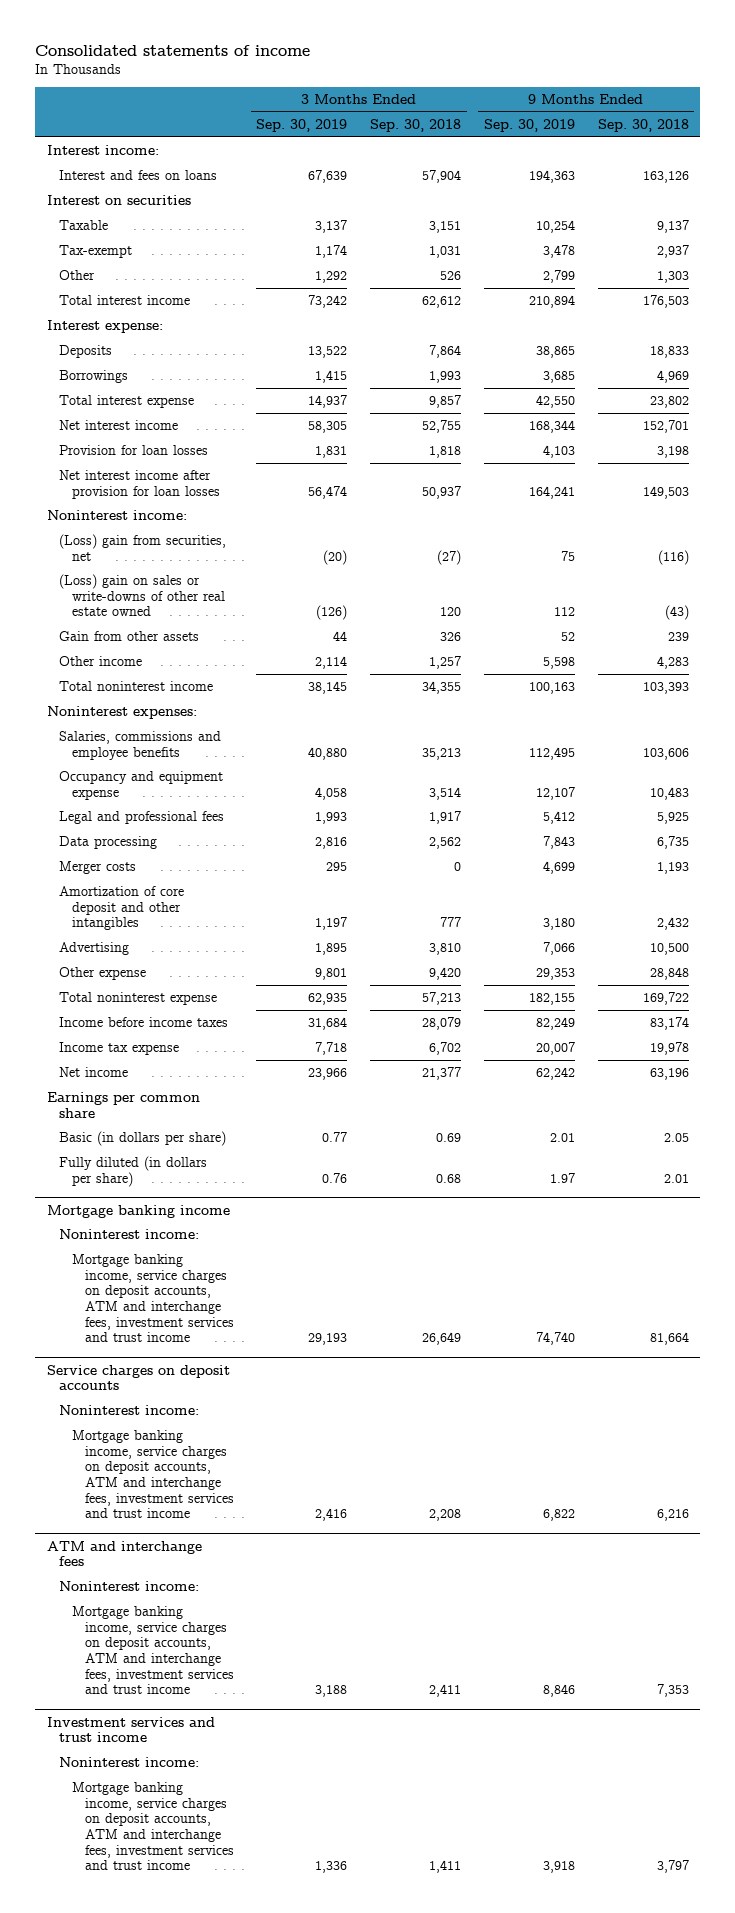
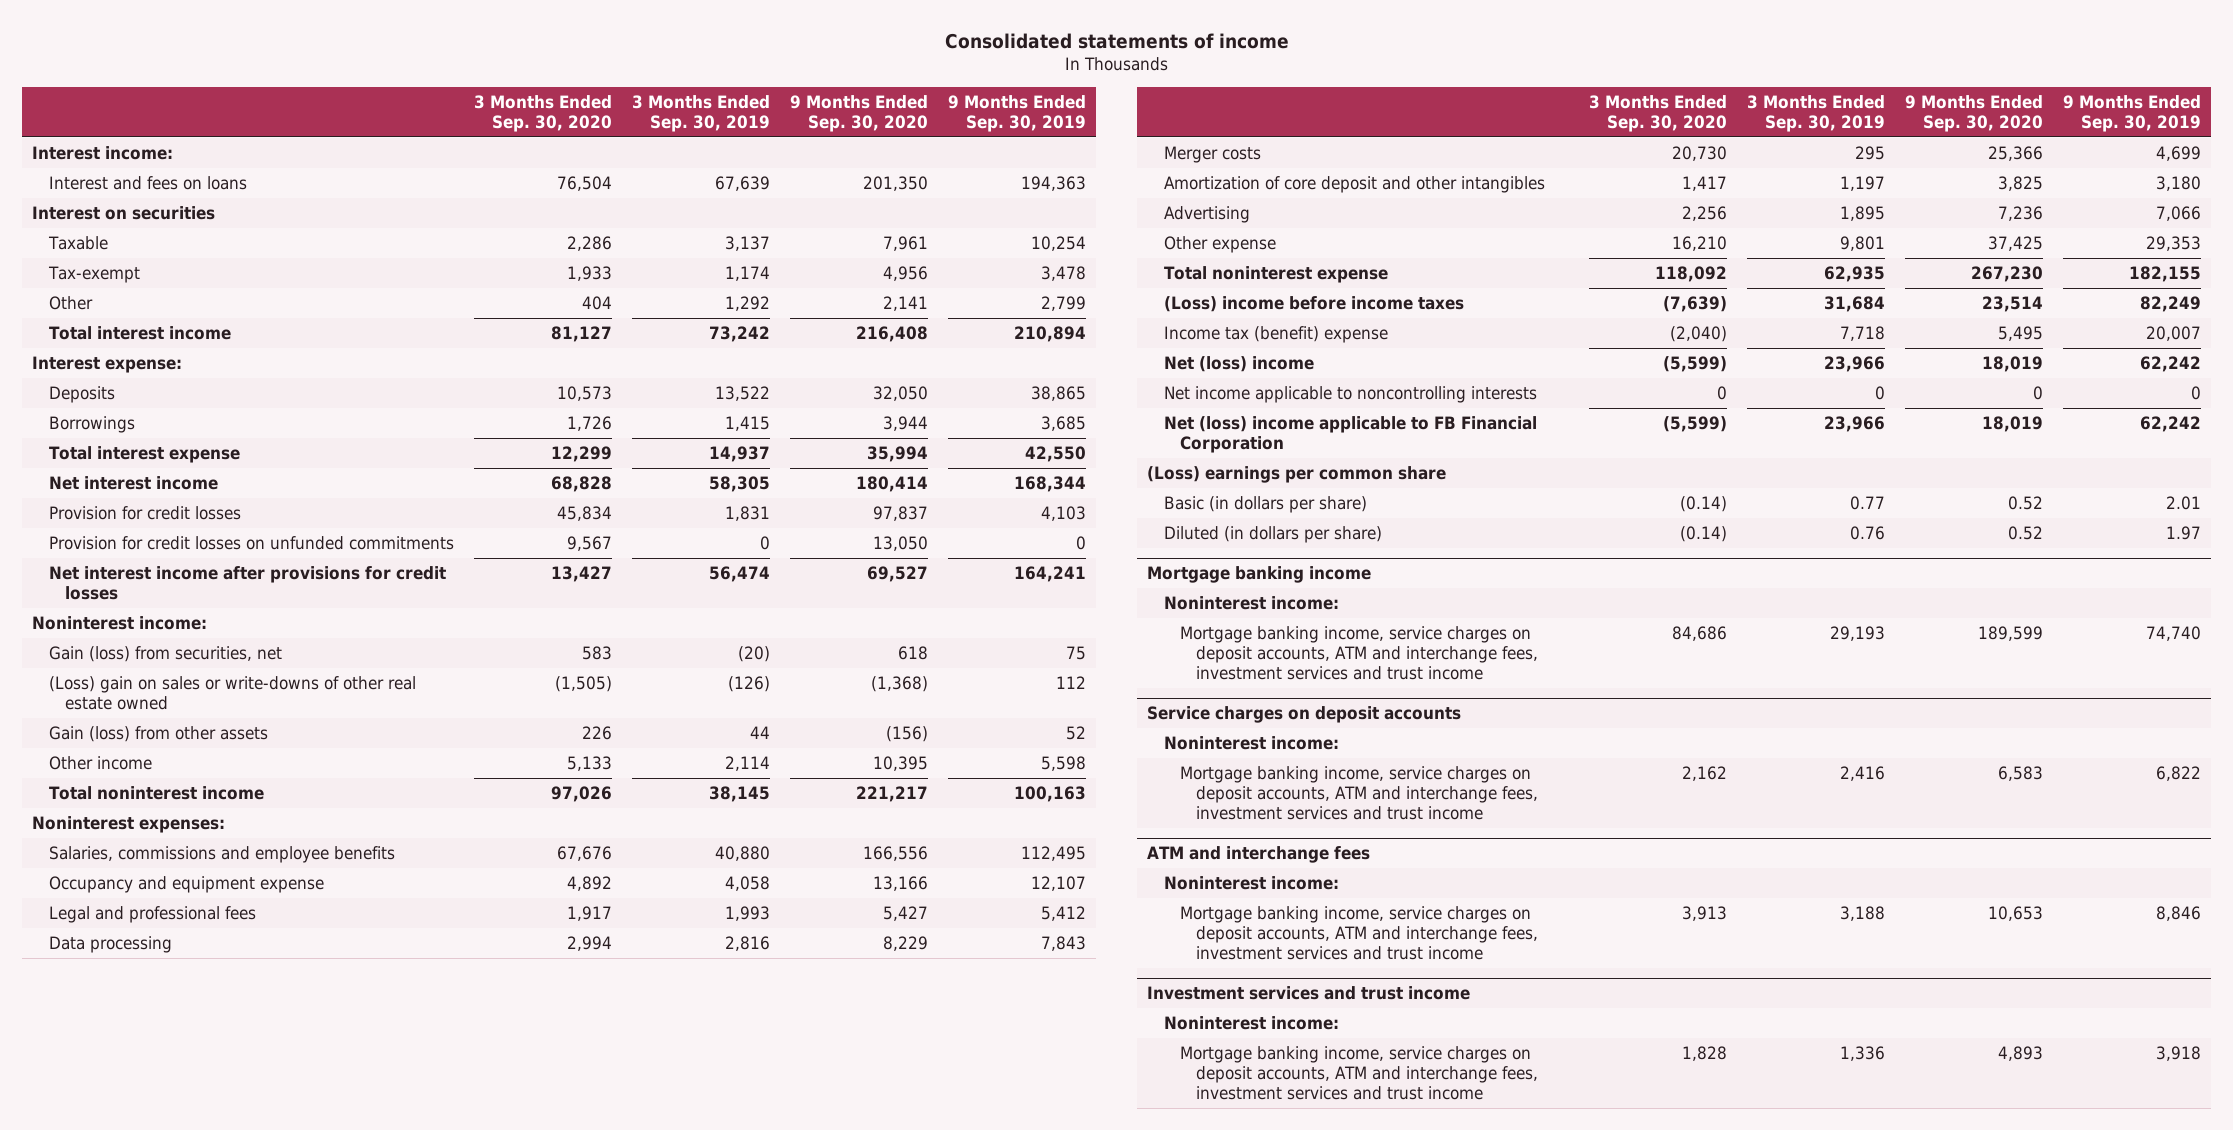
- | 3 Months Ended Sep. 30, 2019 | 3 Months Ended Sep. 30, 2018 | 9 Months Ended Sep. 30, 2019 | 9 Months Ended Sep. 30, 2018
+ | 3 Months Ended Sep. 30, 2020 | 3 Months Ended Sep. 30, 2019 | 9 Months Ended Sep. 30, 2020 | 9 Months Ended Sep. 30, 2019
- Provision for loan losses | 1,831 | 1,818 | 4,103 | 3,198
- Net interest income after provision for loan losses | 56,474 | 50,937 | 164,241 | 149,503
+ Provision for credit losses | 45,834 | 1,831 | 97,837 | 4,103
+ Provision for credit losses on unfunded commitments | 9,567 | 0 | 13,050 | 0
+ Net interest income after provisions for credit losses | 13,427 | 56,474 | 69,527 | 164,241
- (Loss) gain from securities, net | (20) | (27) | 75 | (116)
+ Gain (loss) from securities, net | 583 | (20) | 618 | 75
- Gain from other assets | 44 | 326 | 52 | 239
+ Gain (loss) from other assets | 226 | 44 | (156) | 52
- Income before income taxes | 31,684 | 28,079 | 82,249 | 83,174
- Income tax expense | 7,718 | 6,702 | 20,007 | 19,978
- Net income | 23,966 | 21,377 | 62,242 | 63,196
- Earnings per common share
+ (Loss) income before income taxes | (7,639) | 31,684 | 23,514 | 82,249
+ Income tax (benefit) expense | (2,040) | 7,718 | 5,495 | 20,007
+ Net (loss) income | (5,599) | 23,966 | 18,019 | 62,242
+ Net income applicable to noncontrolling interests | 0 | 0 | 0 | 0
+ Net (loss) income applicable to FB Financial Corporation | (5,599) | 23,966 | 18,019 | 62,242
+ (Loss) earnings per common share
- Fully diluted (in dollars per share) | 0.76 | 0.68 | 1.97 | 2.01
+ Diluted (in dollars per share) | (0.14) | 0.76 | 0.52 | 1.97

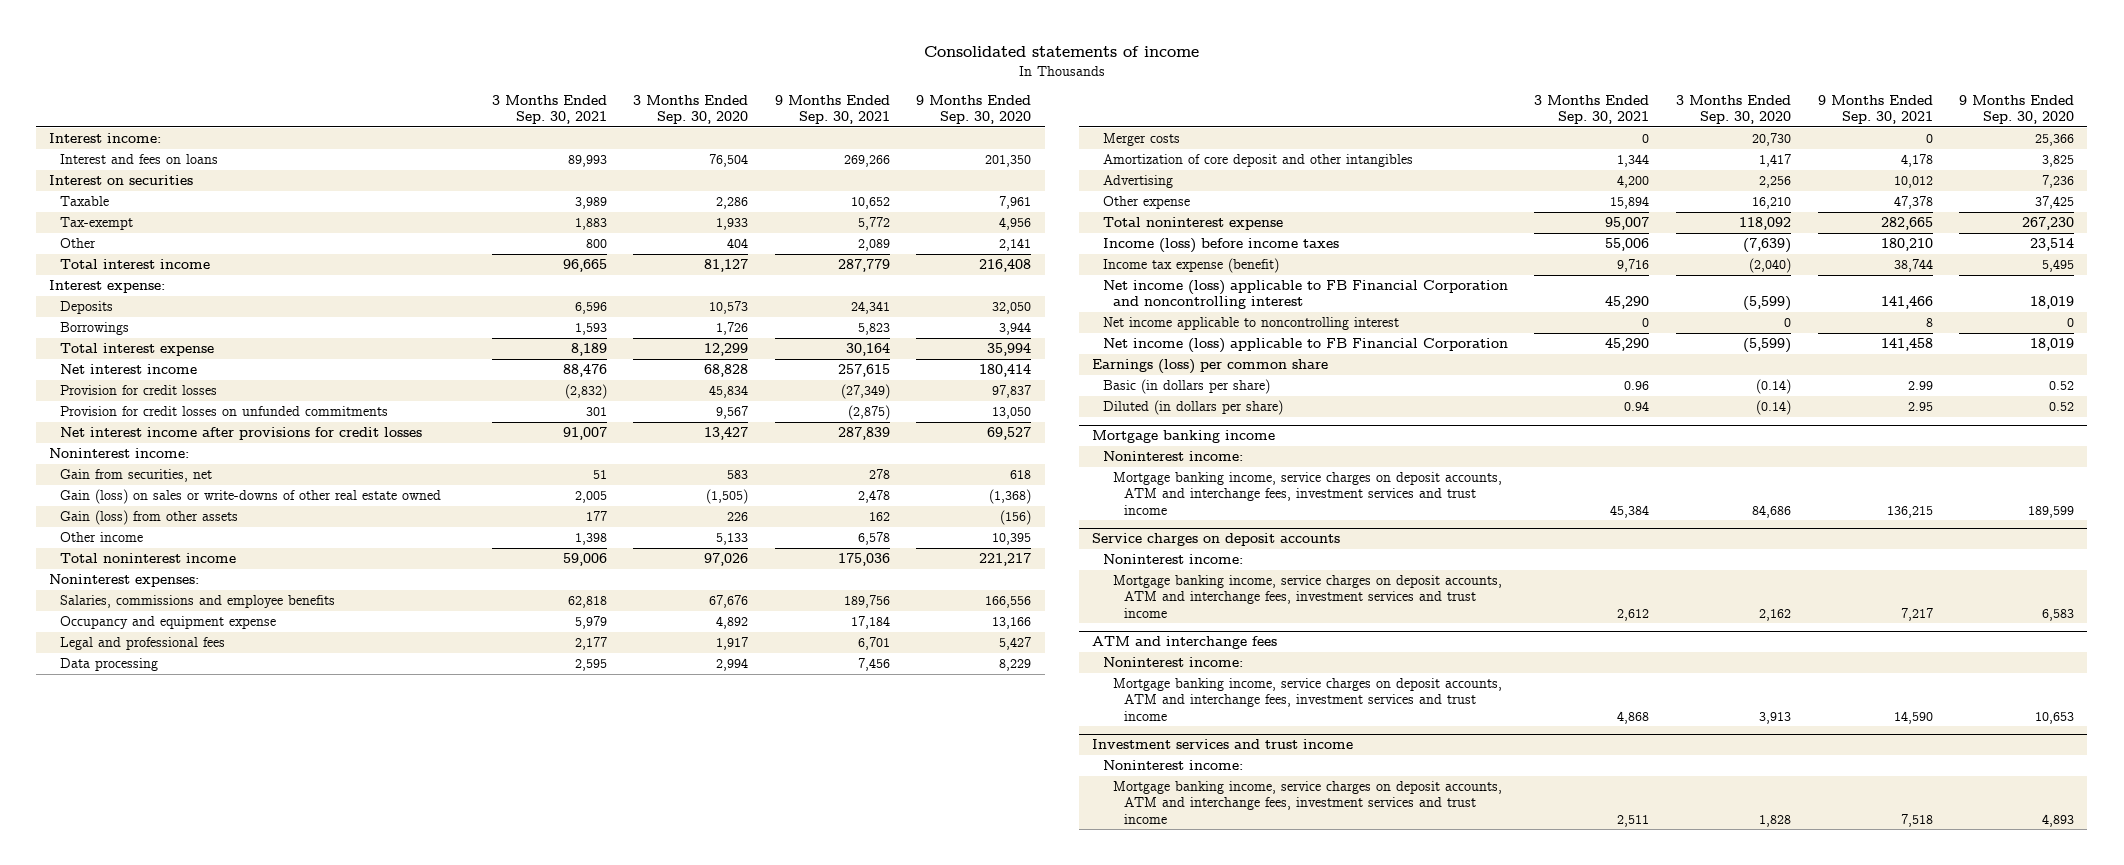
- | 3 Months Ended Sep. 30, 2020 | 3 Months Ended Sep. 30, 2019 | 9 Months Ended Sep. 30, 2020 | 9 Months Ended Sep. 30, 2019
+ | 3 Months Ended Sep. 30, 2021 | 3 Months Ended Sep. 30, 2020 | 9 Months Ended Sep. 30, 2021 | 9 Months Ended Sep. 30, 2020
- Gain (loss) from securities, net | 583 | (20) | 618 | 75
- (Loss) gain on sales or write-downs of other real estate owned | (1,505) | (126) | (1,368) | 112
+ Gain from securities, net | 51 | 583 | 278 | 618
+ Gain (loss) on sales or write-downs of other real estate owned | 2,005 | (1,505) | 2,478 | (1,368)
- (Loss) income before income taxes | (7,639) | 31,684 | 23,514 | 82,249
- Income tax (benefit) expense | (2,040) | 7,718 | 5,495 | 20,007
- Net (loss) income | (5,599) | 23,966 | 18,019 | 62,242
- Net income applicable to noncontrolling interests | 0 | 0 | 0 | 0
- Net (loss) income applicable to FB Financial Corporation | (5,599) | 23,966 | 18,019 | 62,242
- (Loss) earnings per common share
+ Income (loss) before income taxes | 55,006 | (7,639) | 180,210 | 23,514
+ Income tax expense (benefit) | 9,716 | (2,040) | 38,744 | 5,495
+ Net income (loss) applicable to FB Financial Corporation and noncontrolling interest | 45,290 | (5,599) | 141,466 | 18,019
+ Net income applicable to noncontrolling interest | 0 | 0 | 8 | 0
+ Net income (loss) applicable to FB Financial Corporation | 45,290 | (5,599) | 141,458 | 18,019
+ Earnings (loss) per common share

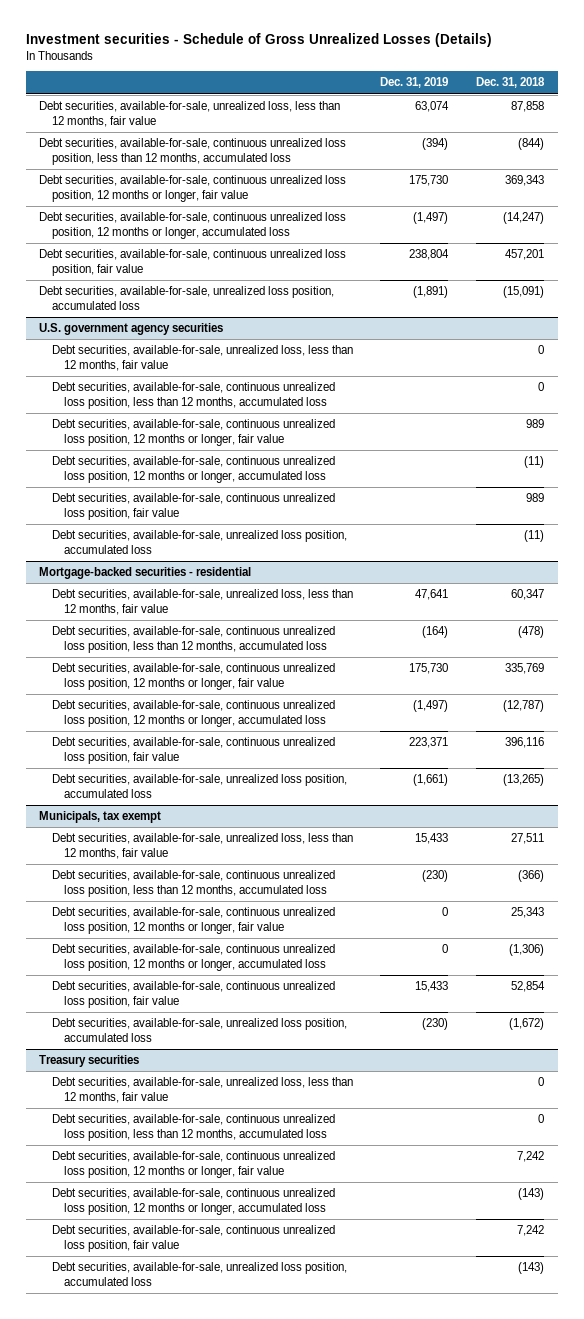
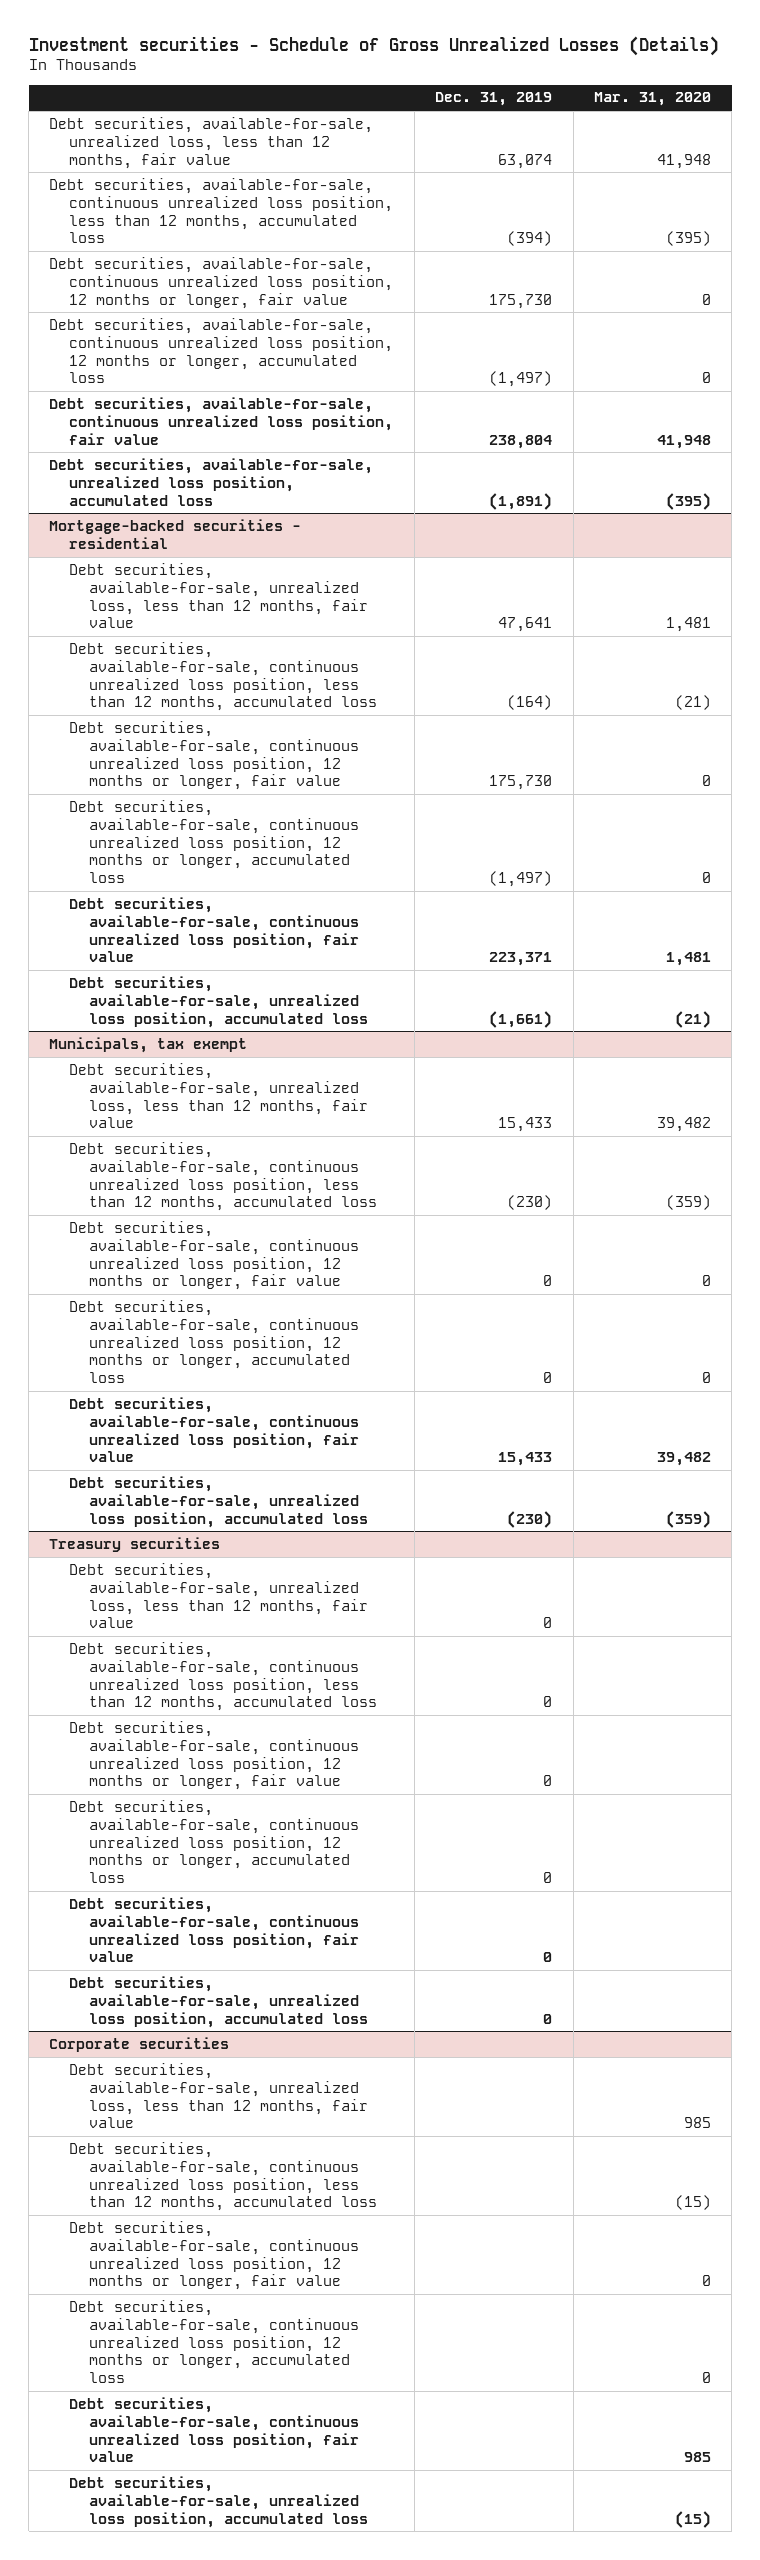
- | Dec. 31, 2019 | Dec. 31, 2018
+ | Dec. 31, 2019 | Mar. 31, 2020
- U.S. government agency securities
- Debt securities, available-for-sale, unrealized loss, less than 12 months, fair value | | 0
- Debt securities, available-for-sale, continuous unrealized loss position, less than 12 months, accumulated loss | | 0
- Debt securities, available-for-sale, continuous unrealized loss position, 12 months or longer, fair value | | 989
- Debt securities, available-for-sale, continuous unrealized loss position, 12 months or longer, accumulated loss | | (11)
- Debt securities, available-for-sale, continuous unrealized loss position, fair value | | 989
- Debt securities, available-for-sale, unrealized loss position, accumulated loss | | (11)
@ Treasury securities
+ Debt securities, available-for-sale, unrealized loss, less than 12 months, fair value | 0 |
+ Debt securities, available-for-sale, continuous unrealized loss position, less than 12 months, accumulated loss | 0 |
+ Debt securities, available-for-sale, continuous unrealized loss position, 12 months or longer, fair value | 0 |
+ Debt securities, available-for-sale, continuous unrealized loss position, 12 months or longer, accumulated loss | 0 |
+ Debt securities, available-for-sale, continuous unrealized loss position, fair value | 0 |
+ Debt securities, available-for-sale, unrealized loss position, accumulated loss | 0 |
+ Corporate securities

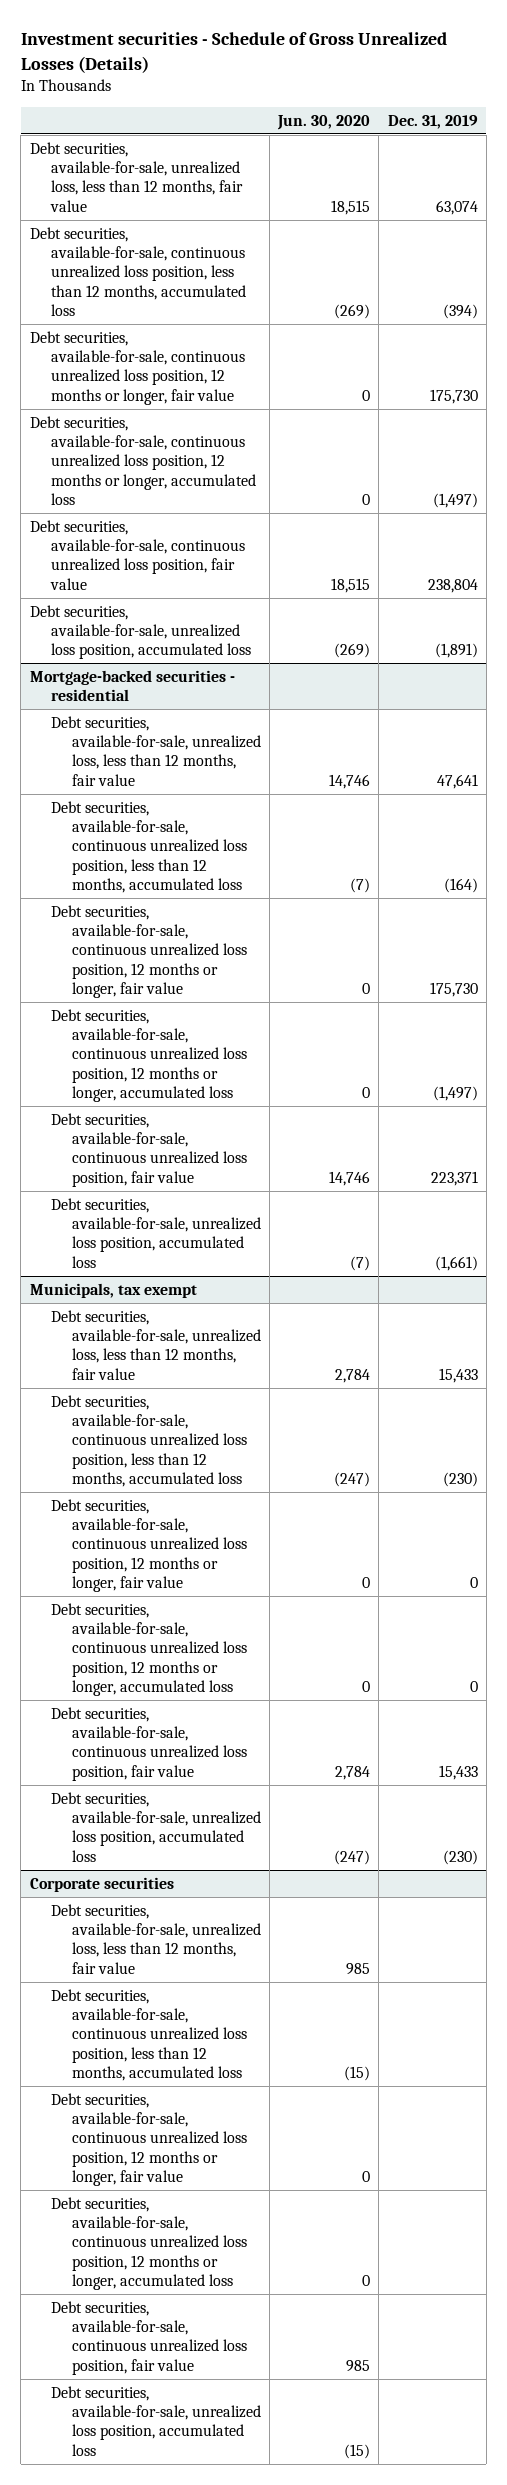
- | Dec. 31, 2019 | Mar. 31, 2020
+ | Jun. 30, 2020 | Dec. 31, 2019
- Treasury securities
- Debt securities, available-for-sale, unrealized loss, less than 12 months, fair value | 0 |
- Debt securities, available-for-sale, continuous unrealized loss position, less than 12 months, accumulated loss | 0 |
- Debt securities, available-for-sale, continuous unrealized loss position, 12 months or longer, fair value | 0 |
- Debt securities, available-for-sale, continuous unrealized loss position, 12 months or longer, accumulated loss | 0 |
- Debt securities, available-for-sale, continuous unrealized loss position, fair value | 0 |
- Debt securities, available-for-sale, unrealized loss position, accumulated loss | 0 |

